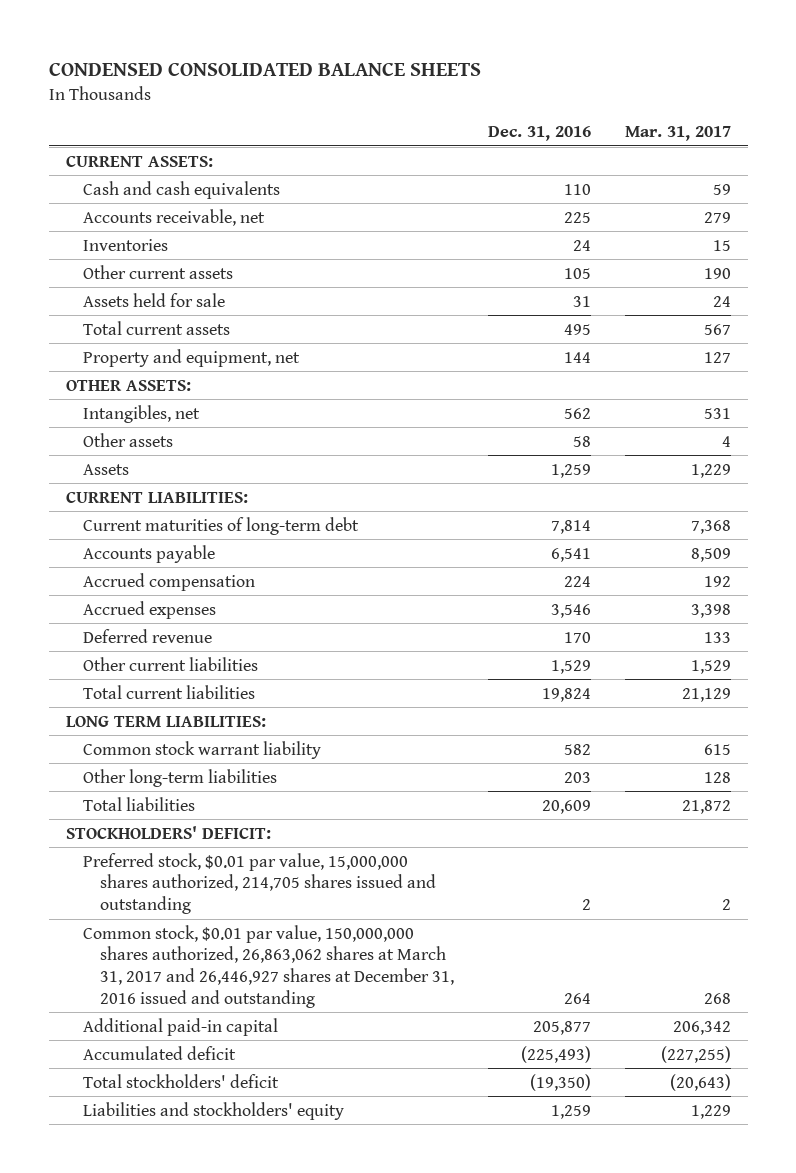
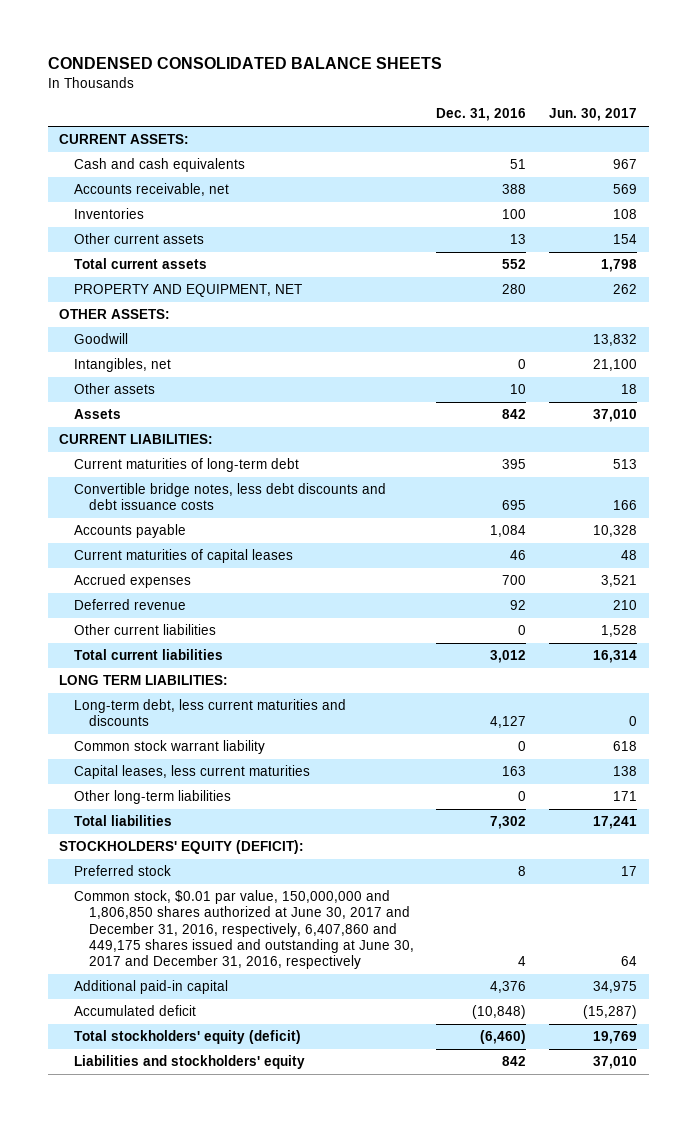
- | Dec. 31, 2016 | Mar. 31, 2017
+ | Dec. 31, 2016 | Jun. 30, 2017
- Cash and cash equivalents | 110 | 59
- Accounts receivable, net | 225 | 279
- Inventories | 24 | 15
- Other current assets | 105 | 190
- Assets held for sale | 31 | 24
- Total current assets | 495 | 567
- Property and equipment, net | 144 | 127
+ Cash and cash equivalents | 51 | 967
+ Accounts receivable, net | 388 | 569
+ Inventories | 100 | 108
+ Other current assets | 13 | 154
+ Total current assets | 552 | 1,798
+ PROPERTY AND EQUIPMENT, NET | 280 | 262
- Intangibles, net | 562 | 531
- Other assets | 58 | 4
- Assets | 1,259 | 1,229
+ Goodwill | | 13,832
+ Intangibles, net | 0 | 21,100
+ Other assets | 10 | 18
+ Assets | 842 | 37,010
- Current maturities of long-term debt | 7,814 | 7,368
- Accounts payable | 6,541 | 8,509
- Accrued compensation | 224 | 192
- Accrued expenses | 3,546 | 3,398
- Deferred revenue | 170 | 133
- Other current liabilities | 1,529 | 1,529
- Total current liabilities | 19,824 | 21,129
+ Current maturities of long-term debt | 395 | 513
+ Convertible bridge notes, less debt discounts and debt issuance costs | 695 | 166
+ Accounts payable | 1,084 | 10,328
+ Current maturities of capital leases | 46 | 48
+ Accrued expenses | 700 | 3,521
+ Deferred revenue | 92 | 210
+ Other current liabilities | 0 | 1,528
+ Total current liabilities | 3,012 | 16,314
- Common stock warrant liability | 582 | 615
- Other long-term liabilities | 203 | 128
- Total liabilities | 20,609 | 21,872
- STOCKHOLDERS' DEFICIT:
- Preferred stock, $0.01 par value, 15,000,000 shares authorized, 214,705 shares issued and outstanding | 2 | 2
- Common stock, $0.01 par value, 150,000,000 shares authorized, 26,863,062 shares at March 31, 2017 and 26,446,927 shares at December 31, 2016 issued and outstanding | 264 | 268
- Additional paid-in capital | 205,877 | 206,342
- Accumulated deficit | (225,493) | (227,255)
- Total stockholders' deficit | (19,350) | (20,643)
- Liabilities and stockholders' equity | 1,259 | 1,229
+ Long-term debt, less current maturities and discounts | 4,127 | 0
+ Common stock warrant liability | 0 | 618
+ Capital leases, less current maturities | 163 | 138
+ Other long-term liabilities | 0 | 171
+ Total liabilities | 7,302 | 17,241
+ STOCKHOLDERS' EQUITY (DEFICIT):
+ Preferred stock | 8 | 17
+ Common stock, $0.01 par value, 150,000,000 and 1,806,850 shares authorized at June 30, 2017 and December 31, 2016, respectively, 6,407,860 and 449,175 shares issued and outstanding at June 30, 2017 and December 31, 2016, respectively | 4 | 64
+ Additional paid-in capital | 4,376 | 34,975
+ Accumulated deficit | (10,848) | (15,287)
+ Total stockholders' equity (deficit) | (6,460) | 19,769
+ Liabilities and stockholders' equity | 842 | 37,010

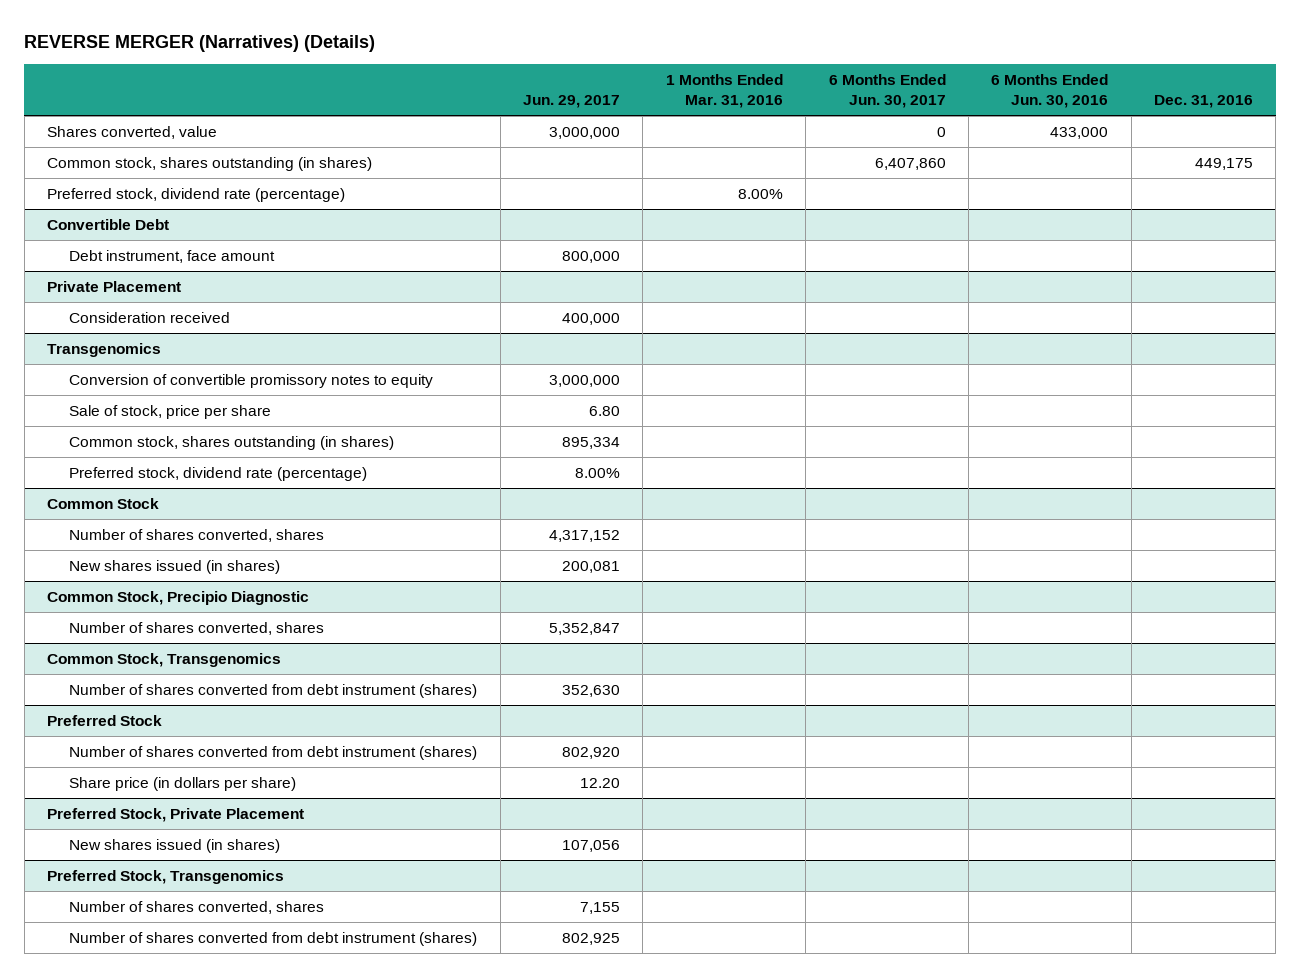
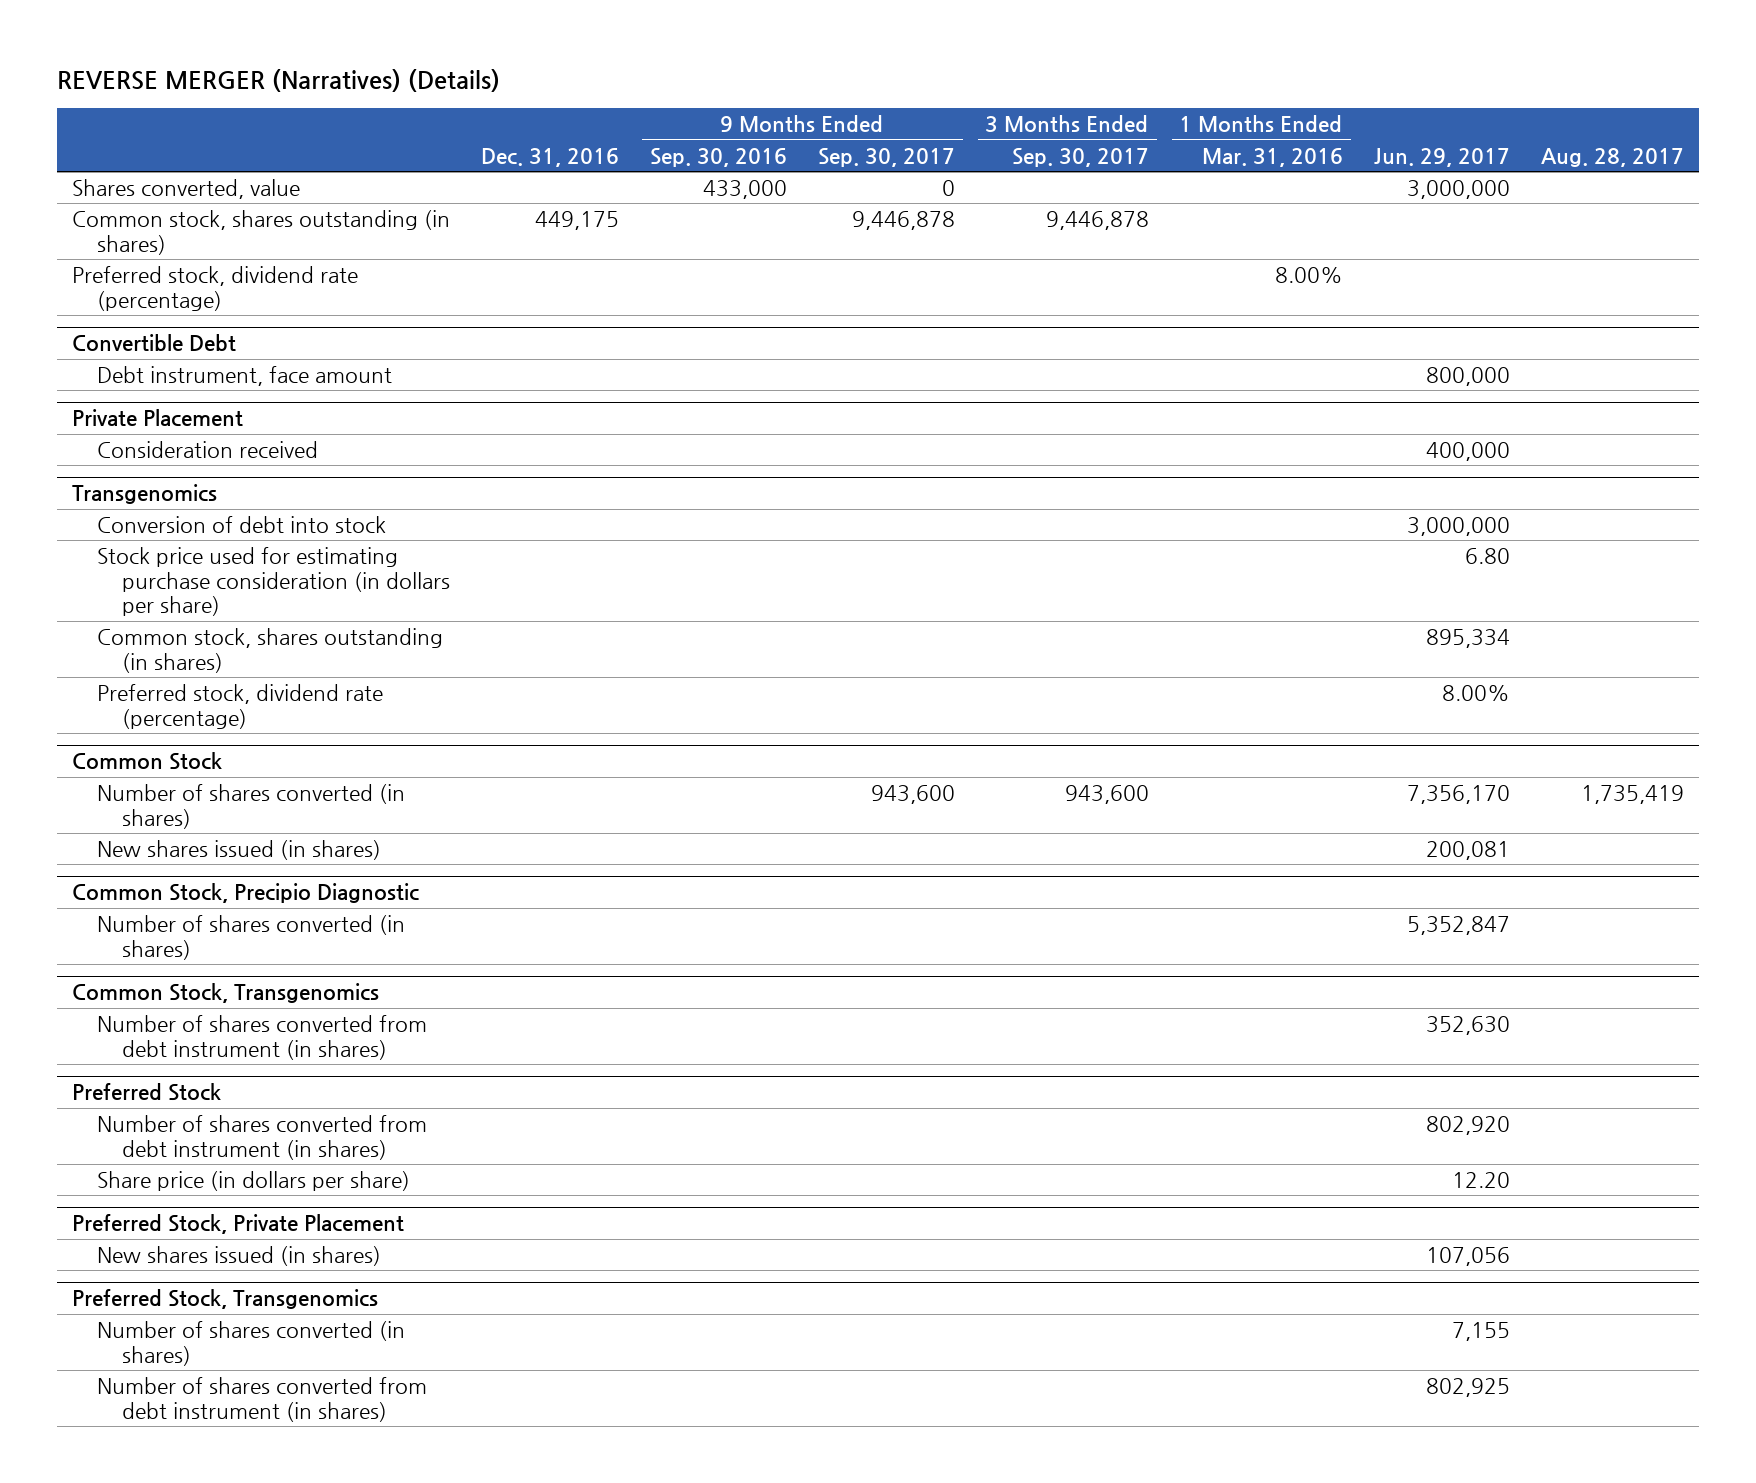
- | Jun. 29, 2017 | 1 Months Ended Mar. 31, 2016 | 6 Months Ended Jun. 30, 2017 | 6 Months Ended Jun. 30, 2016 | Dec. 31, 2016
+ | Dec. 31, 2016 | 9 Months Ended Sep. 30, 2016 | 9 Months Ended Sep. 30, 2017 | 3 Months Ended Sep. 30, 2017 | 1 Months Ended Mar. 31, 2016 | Jun. 29, 2017 | Aug. 28, 2017
@ Transgenomics
- Conversion of convertible promissory notes to equity | 3,000,000 | | | |
- Sale of stock, price per share | 6.80 | | | |
+ Conversion of debt into stock | | | | | | 3,000,000 |
+ Stock price used for estimating purchase consideration (in dollars per share) | | | | | | 6.80 |
@ Common Stock
- Number of shares converted, shares | 4,317,152 | | | |
+ Number of shares converted (in shares) | | | 943,600 | 943,600 | | 7,356,170 | 1,735,419
@ Common Stock, Precipio Diagnostic
- Number of shares converted, shares | 5,352,847 | | | |
+ Number of shares converted (in shares) | | | | | | 5,352,847 |
@ Common Stock, Transgenomics
- Number of shares converted from debt instrument (shares) | 352,630 | | | |
+ Number of shares converted from debt instrument (in shares) | | | | | | 352,630 |
@ Preferred Stock
- Number of shares converted from debt instrument (shares) | 802,920 | | | |
+ Number of shares converted from debt instrument (in shares) | | | | | | 802,920 |
@ Preferred Stock, Transgenomics
- Number of shares converted, shares | 7,155 | | | |
- Number of shares converted from debt instrument (shares) | 802,925 | | | |
+ Number of shares converted (in shares) | | | | | | 7,155 |
+ Number of shares converted from debt instrument (in shares) | | | | | | 802,925 |

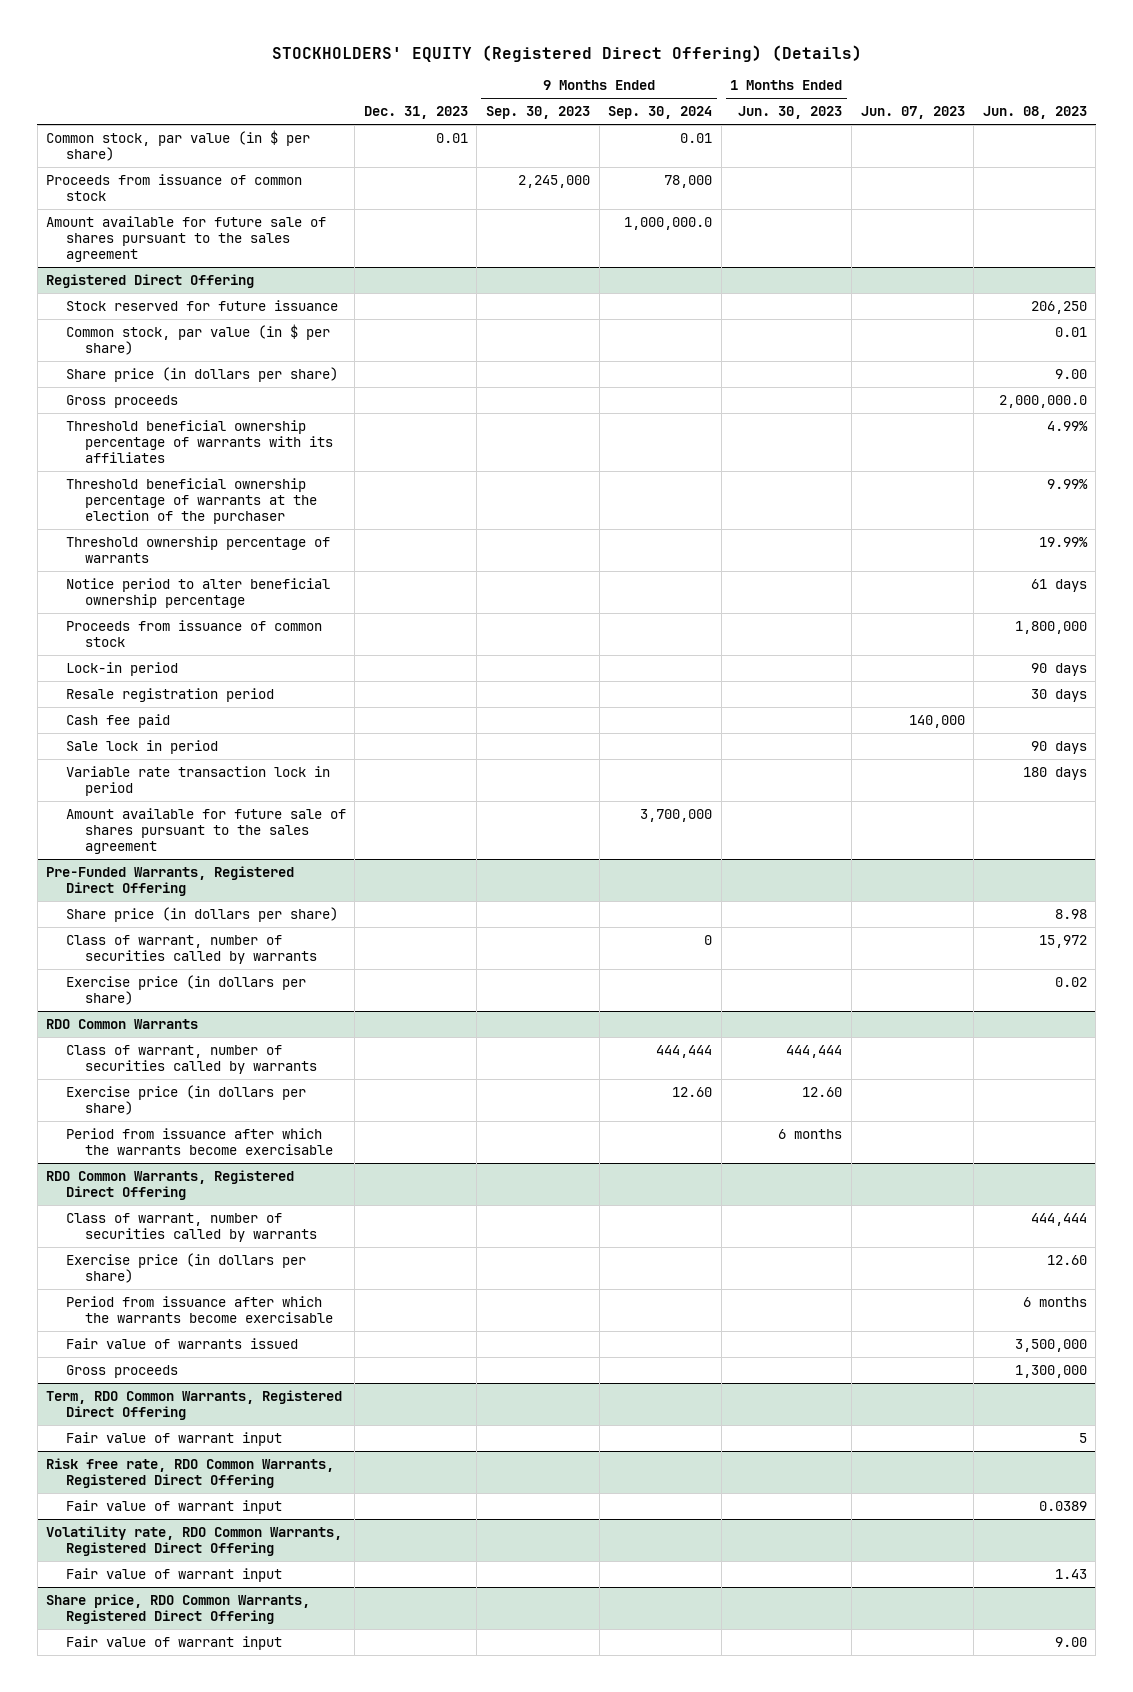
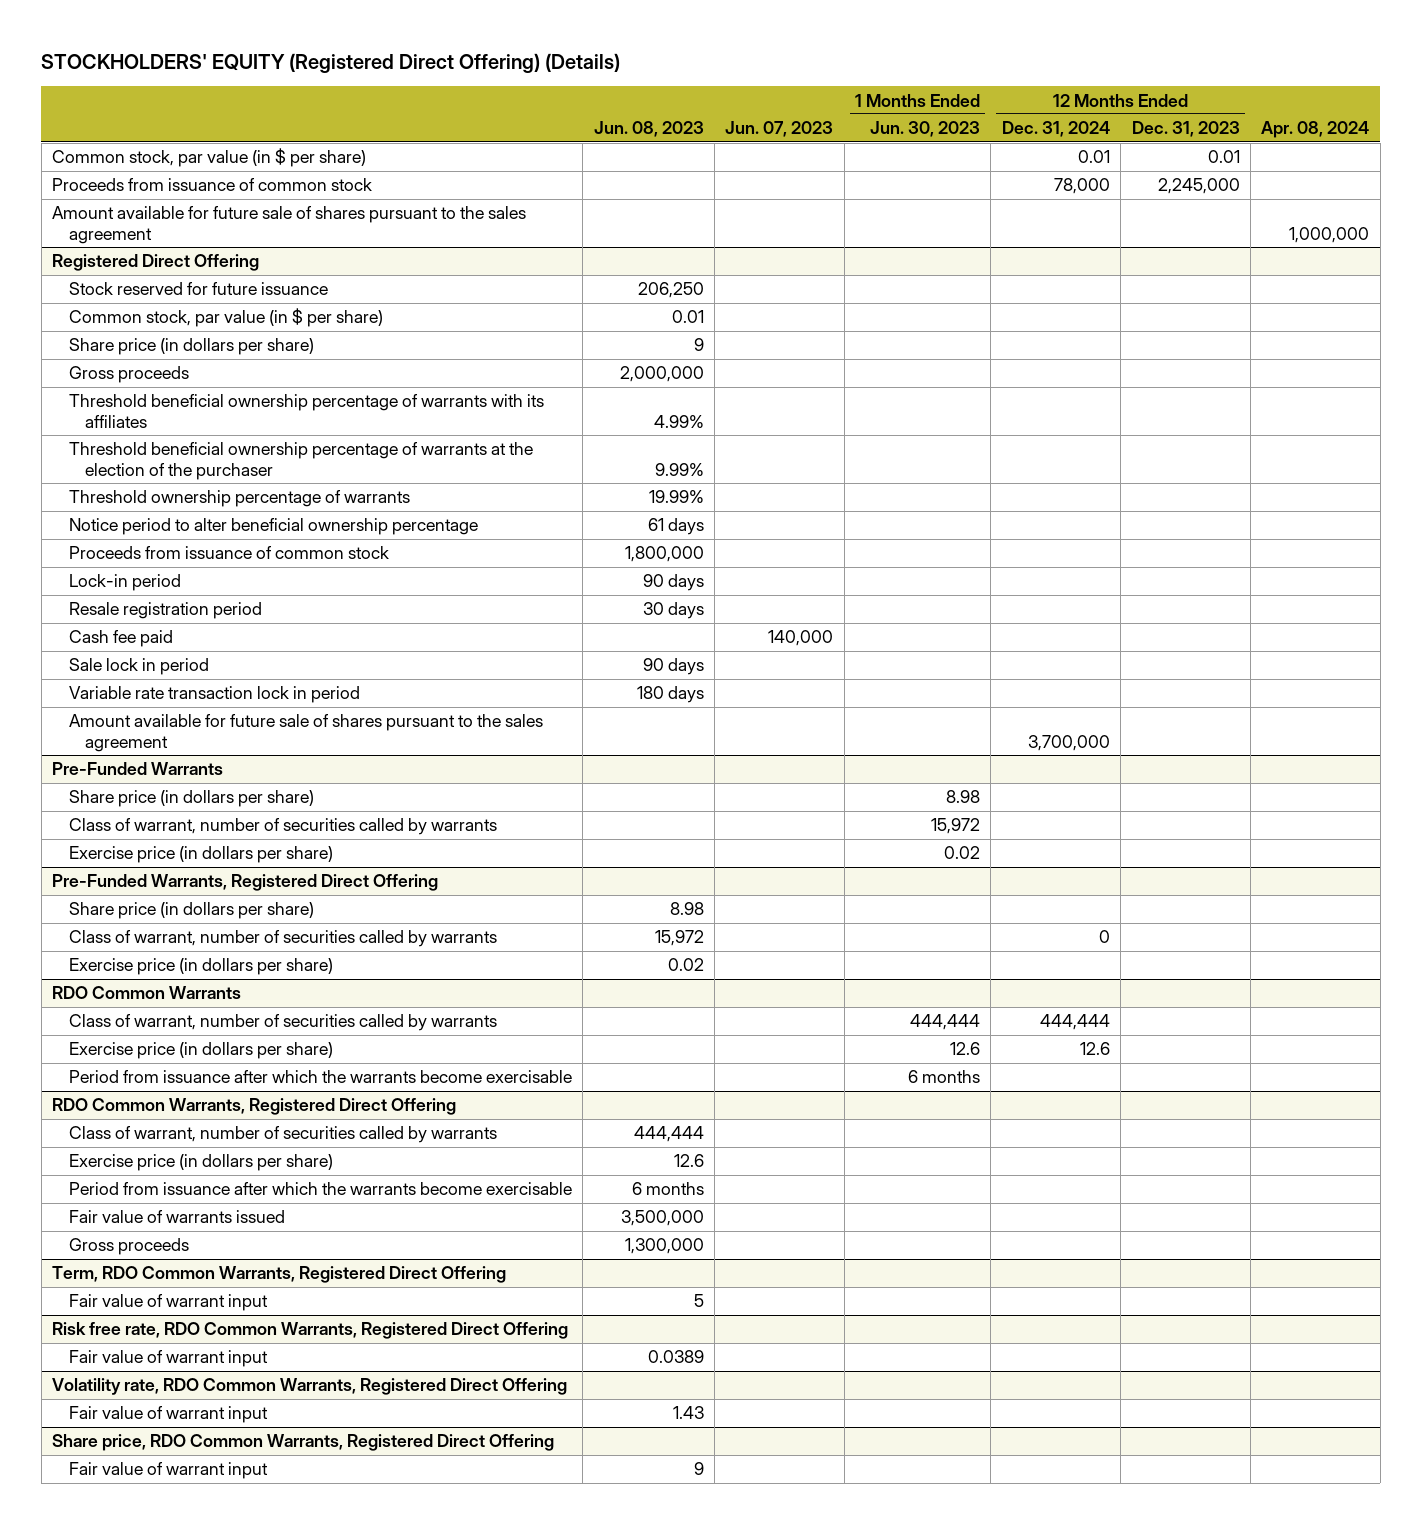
- | Dec. 31, 2023 | 9 Months Ended Sep. 30, 2023 | 9 Months Ended Sep. 30, 2024 | 1 Months Ended Jun. 30, 2023 | Jun. 07, 2023 | Jun. 08, 2023
+ | Jun. 08, 2023 | Jun. 07, 2023 | 1 Months Ended Jun. 30, 2023 | 12 Months Ended Dec. 31, 2024 | 12 Months Ended Dec. 31, 2023 | Apr. 08, 2024
@ Registered Direct Offering
- Share price (in dollars per share) | | | | | | 9.00
- Gross proceeds | | | | | | 2,000,000.0
+ Share price (in dollars per share) | 9 | | | | |
+ Gross proceeds | 2,000,000 | | | | |
+ Pre-Funded Warrants
+ Share price (in dollars per share) | | | 8.98 | | |
+ Class of warrant, number of securities called by warrants | | | 15,972 | | |
+ Exercise price (in dollars per share) | | | 0.02 | | |
@ RDO Common Warrants
- Exercise price (in dollars per share) | | | 12.60 | 12.60 | |
+ Exercise price (in dollars per share) | | | 12.6 | 12.6 | |
@ RDO Common Warrants, Registered Direct Offering
- Exercise price (in dollars per share) | | | | | | 12.60
+ Exercise price (in dollars per share) | 12.6 | | | | |
@ Share price, RDO Common Warrants, Registered Direct Offering
- Fair value of warrant input | | | | | | 9.00
+ Fair value of warrant input | 9 | | | | |

